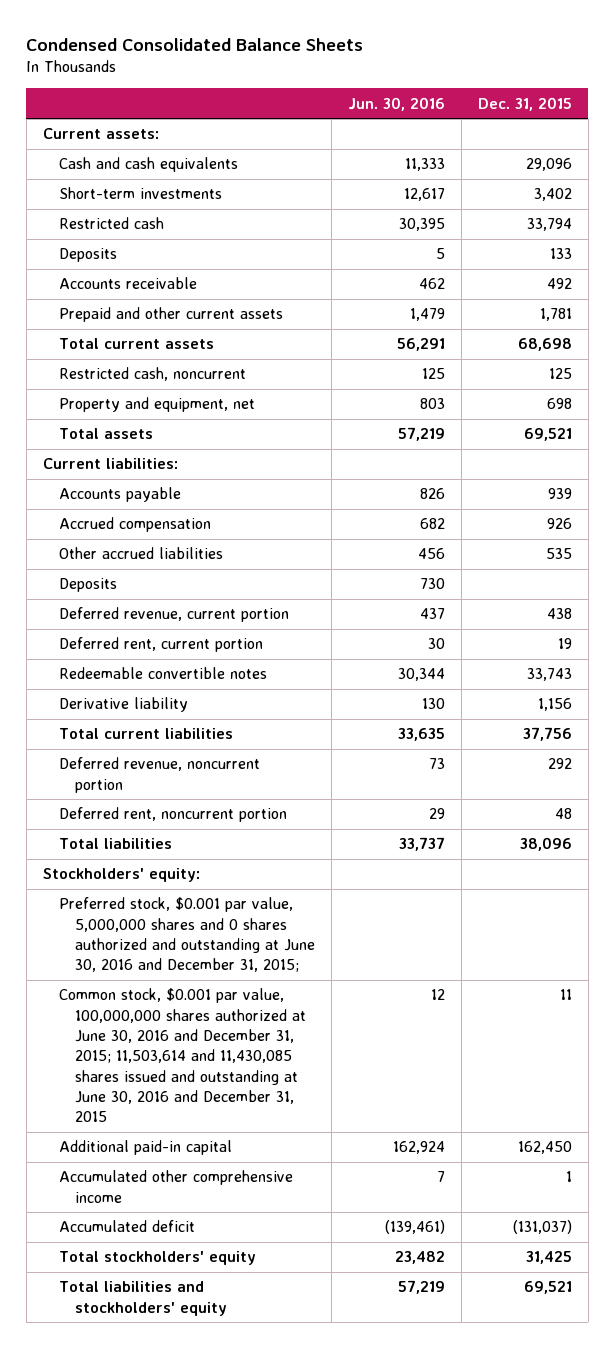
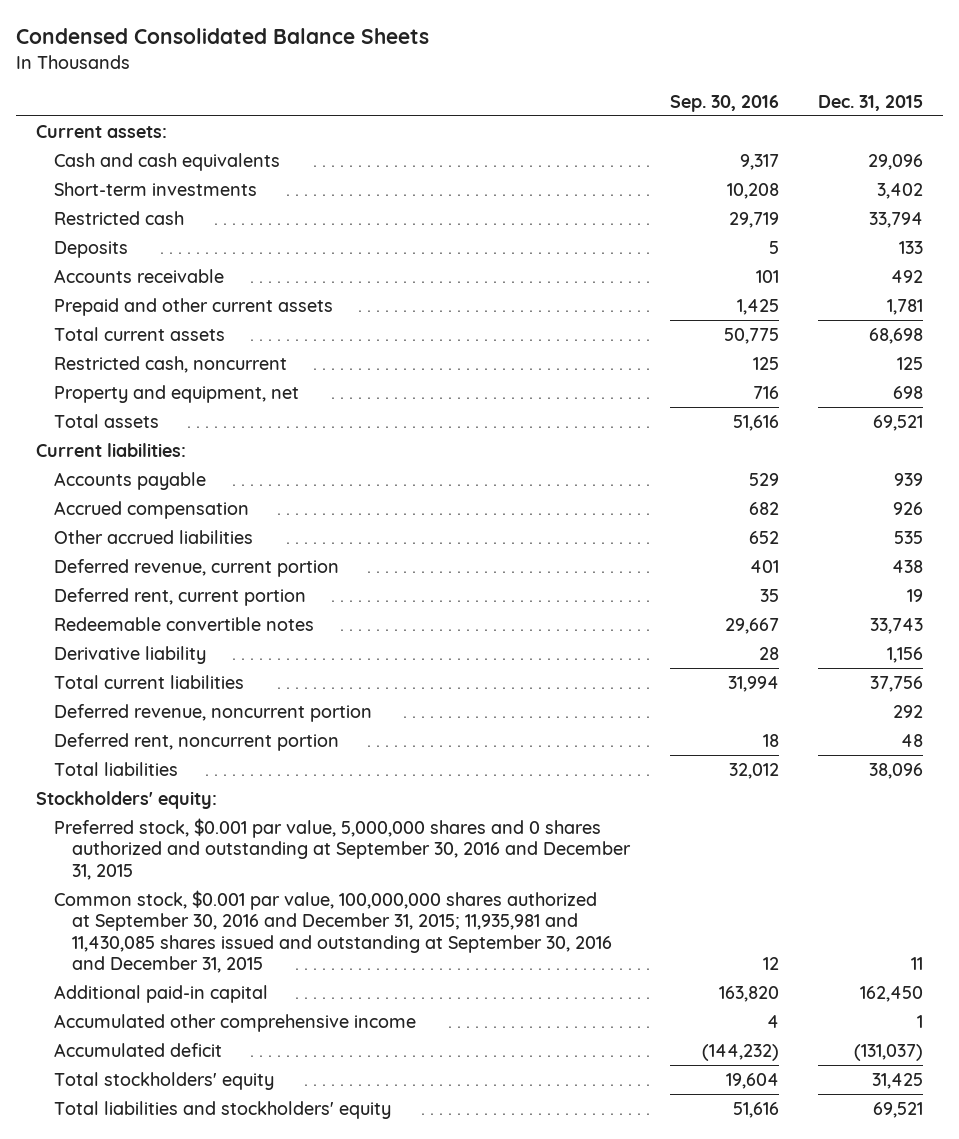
- | Jun. 30, 2016 | Dec. 31, 2015
+ | Sep. 30, 2016 | Dec. 31, 2015
- Deposits | 730 |
- Preferred stock, $0.001 par value, 5,000,000 shares and 0 shares authorized and outstanding at June 30, 2016 and December 31, 2015;
- Common stock, $0.001 par value, 100,000,000 shares authorized at June 30, 2016 and December 31, 2015; 11,503,614 and 11,430,085 shares issued and outstanding at June 30, 2016 and December 31, 2015 | 12 | 11
+ Preferred stock, $0.001 par value, 5,000,000 shares and 0 shares authorized and outstanding at September 30, 2016 and December 31, 2015
+ Common stock, $0.001 par value, 100,000,000 shares authorized at September 30, 2016 and December 31, 2015; 11,935,981 and 11,430,085 shares issued and outstanding at September 30, 2016 and December 31, 2015 | 12 | 11

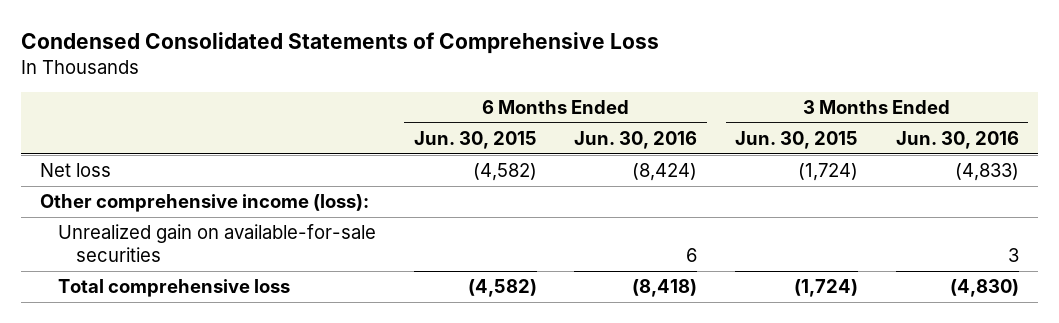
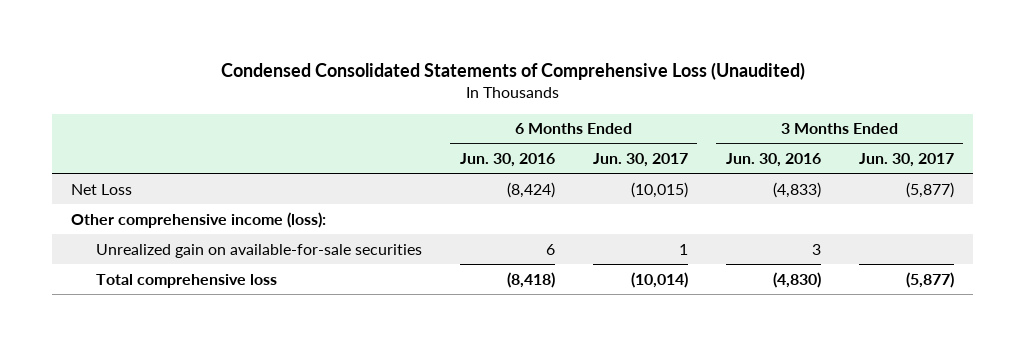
- Condensed Consolidated Statements of Comprehensive Loss
+ Condensed Consolidated Statements of Comprehensive Loss (Unaudited)
- | 6 Months Ended Jun. 30, 2015 | 6 Months Ended Jun. 30, 2016 | 3 Months Ended Jun. 30, 2015 | 3 Months Ended Jun. 30, 2016
+ | 6 Months Ended Jun. 30, 2016 | 6 Months Ended Jun. 30, 2017 | 3 Months Ended Jun. 30, 2016 | 3 Months Ended Jun. 30, 2017
- Net loss | (4,582) | (8,424) | (1,724) | (4,833)
+ Net Loss | (8,424) | (10,015) | (4,833) | (5,877)

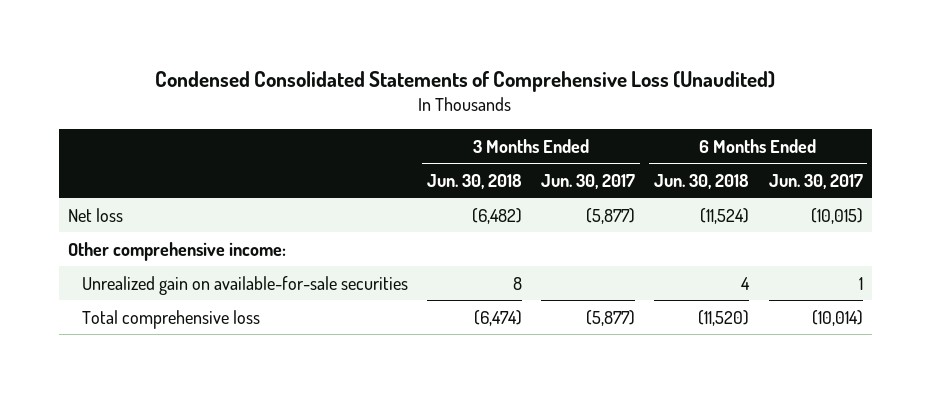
- | 6 Months Ended Jun. 30, 2016 | 6 Months Ended Jun. 30, 2017 | 3 Months Ended Jun. 30, 2016 | 3 Months Ended Jun. 30, 2017
+ | 3 Months Ended Jun. 30, 2018 | 3 Months Ended Jun. 30, 2017 | 6 Months Ended Jun. 30, 2018 | 6 Months Ended Jun. 30, 2017
- Net Loss | (8,424) | (10,015) | (4,833) | (5,877)
- Other comprehensive income (loss):
+ Net loss | (6,482) | (5,877) | (11,524) | (10,015)
+ Other comprehensive income:

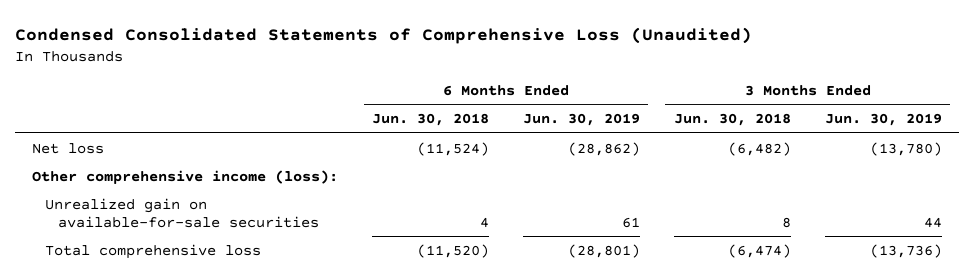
- | 3 Months Ended Jun. 30, 2018 | 3 Months Ended Jun. 30, 2017 | 6 Months Ended Jun. 30, 2018 | 6 Months Ended Jun. 30, 2017
+ | 6 Months Ended Jun. 30, 2018 | 6 Months Ended Jun. 30, 2019 | 3 Months Ended Jun. 30, 2018 | 3 Months Ended Jun. 30, 2019
- Other comprehensive income:
+ Other comprehensive income (loss):

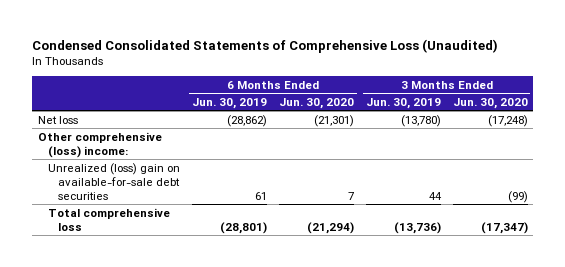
- | 6 Months Ended Jun. 30, 2018 | 6 Months Ended Jun. 30, 2019 | 3 Months Ended Jun. 30, 2018 | 3 Months Ended Jun. 30, 2019
+ | 6 Months Ended Jun. 30, 2019 | 6 Months Ended Jun. 30, 2020 | 3 Months Ended Jun. 30, 2019 | 3 Months Ended Jun. 30, 2020
- Other comprehensive income (loss):
- Unrealized gain on available-for-sale securities | 4 | 61 | 8 | 44
+ Other comprehensive (loss) income:
+ Unrealized (loss) gain on available-for-sale debt securities | 61 | 7 | 44 | (99)

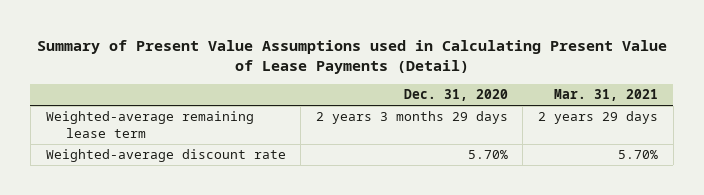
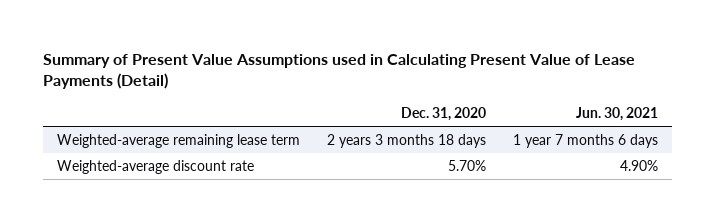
- | Dec. 31, 2020 | Mar. 31, 2021
+ | Dec. 31, 2020 | Jun. 30, 2021
- Weighted-average remaining lease term | 2 years 3 months 29 days | 2 years 29 days
+ Weighted-average remaining lease term | 2 years 3 months 18 days | 1 year 7 months 6 days

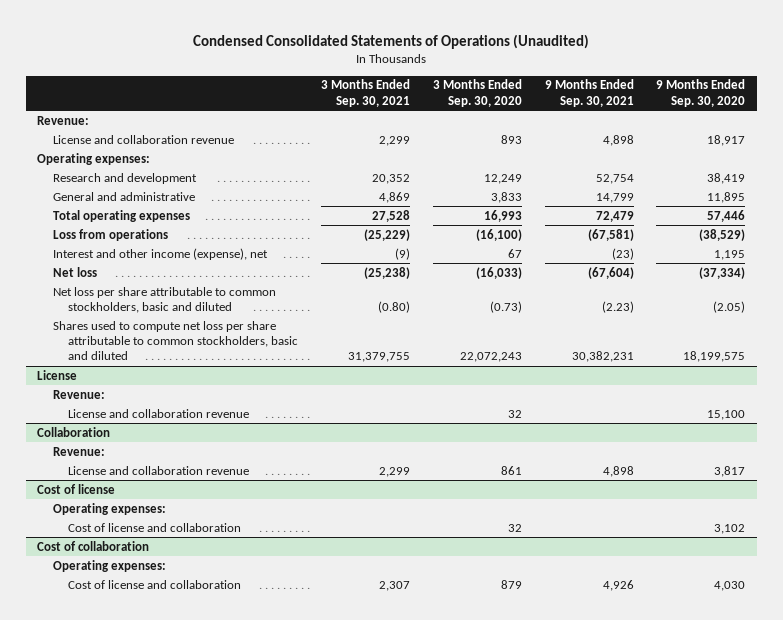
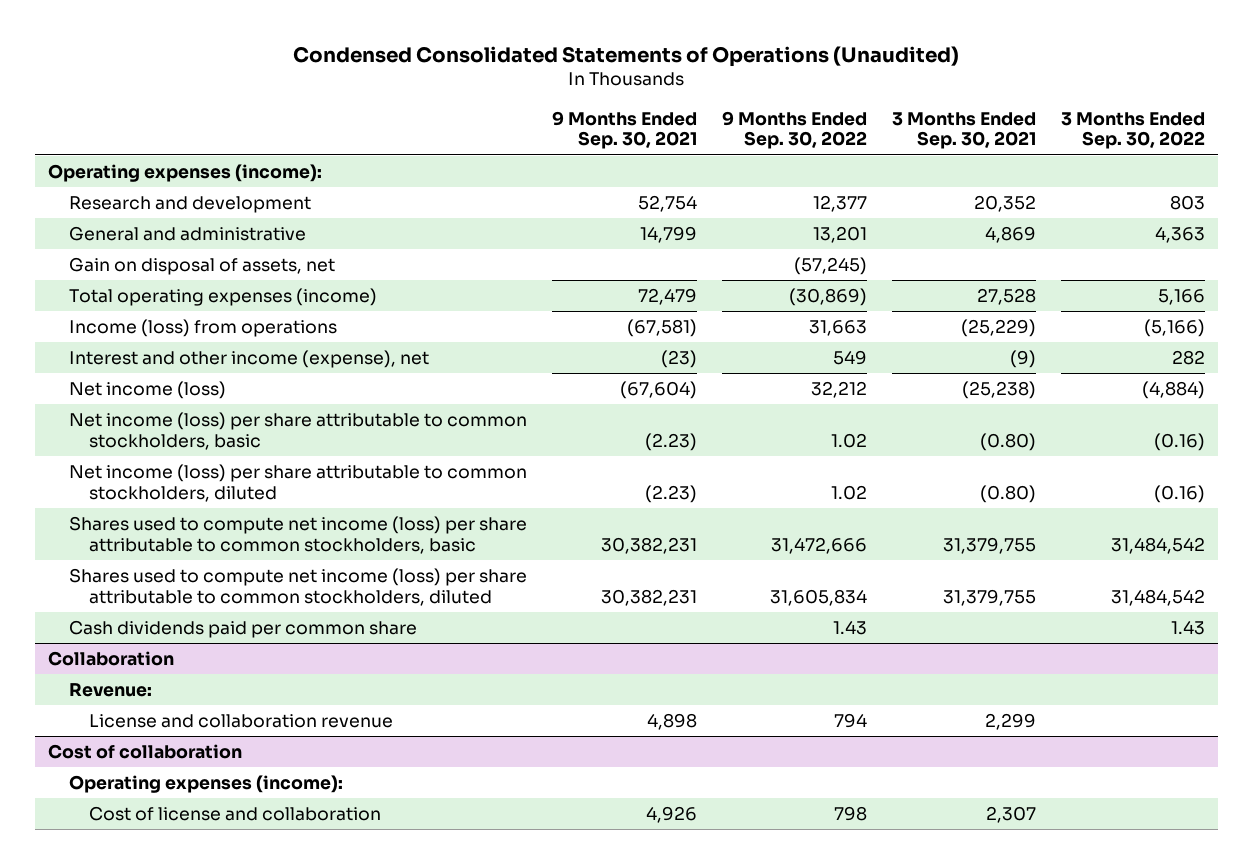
- | 3 Months Ended Sep. 30, 2021 | 3 Months Ended Sep. 30, 2020 | 9 Months Ended Sep. 30, 2021 | 9 Months Ended Sep. 30, 2020
+ | 9 Months Ended Sep. 30, 2021 | 9 Months Ended Sep. 30, 2022 | 3 Months Ended Sep. 30, 2021 | 3 Months Ended Sep. 30, 2022
- Revenue:
- License and collaboration revenue | 2,299 | 893 | 4,898 | 18,917
- Operating expenses:
+ Operating expenses (income):
- Total operating expenses | 27,528 | 16,993 | 72,479 | 57,446
- Loss from operations | (25,229) | (16,100) | (67,581) | (38,529)
+ Gain on disposal of assets, net | | (57,245) | |
+ Total operating expenses (income) | 72,479 | (30,869) | 27,528 | 5,166
+ Income (loss) from operations | (67,581) | 31,663 | (25,229) | (5,166)
- Net loss | (25,238) | (16,033) | (67,604) | (37,334)
- Net loss per share attributable to common stockholders, basic and diluted | (0.80) | (0.73) | (2.23) | (2.05)
- Shares used to compute net loss per share attributable to common stockholders, basic and diluted | 31,379,755 | 22,072,243 | 30,382,231 | 18,199,575
- License
- Revenue:
- License and collaboration revenue | | 32 | | 15,100
+ Net income (loss) | (67,604) | 32,212 | (25,238) | (4,884)
+ Net income (loss) per share attributable to common stockholders, basic | (2.23) | 1.02 | (0.80) | (0.16)
+ Net income (loss) per share attributable to common stockholders, diluted | (2.23) | 1.02 | (0.80) | (0.16)
+ Shares used to compute net income (loss) per share attributable to common stockholders, basic | 30,382,231 | 31,472,666 | 31,379,755 | 31,484,542
+ Shares used to compute net income (loss) per share attributable to common stockholders, diluted | 30,382,231 | 31,605,834 | 31,379,755 | 31,484,542
+ Cash dividends paid per common share | | 1.43 | | 1.43
- Cost of license
- Operating expenses:
- Cost of license and collaboration | | 32 | | 3,102
@ Cost of collaboration
- Operating expenses:
+ Operating expenses (income):

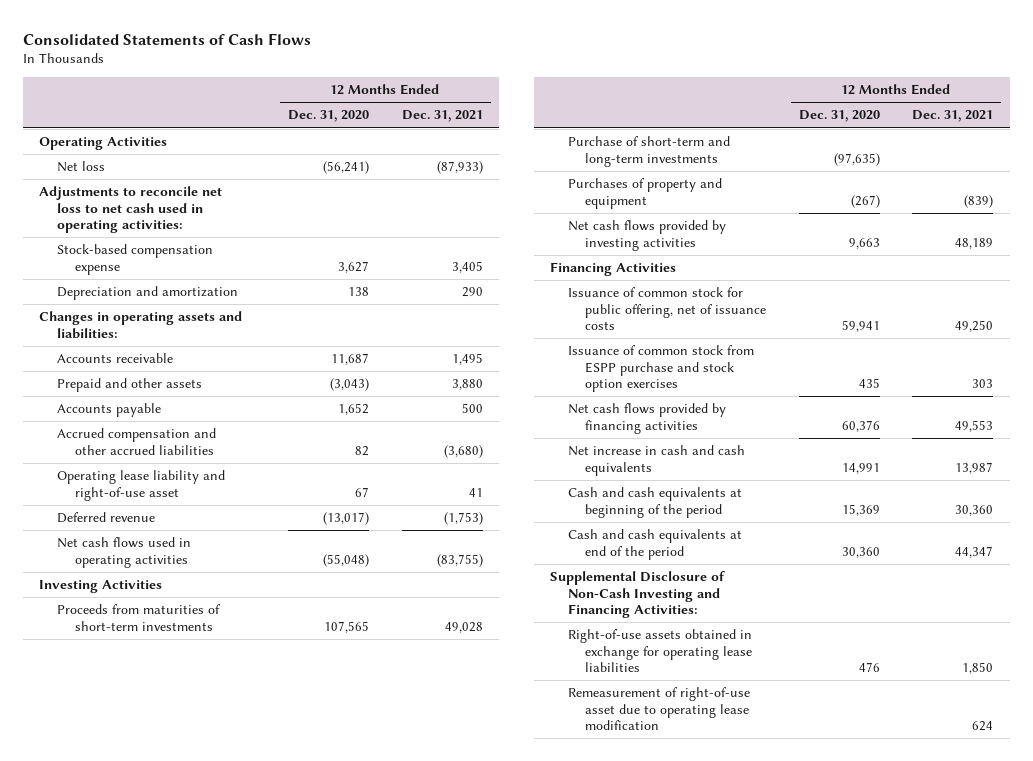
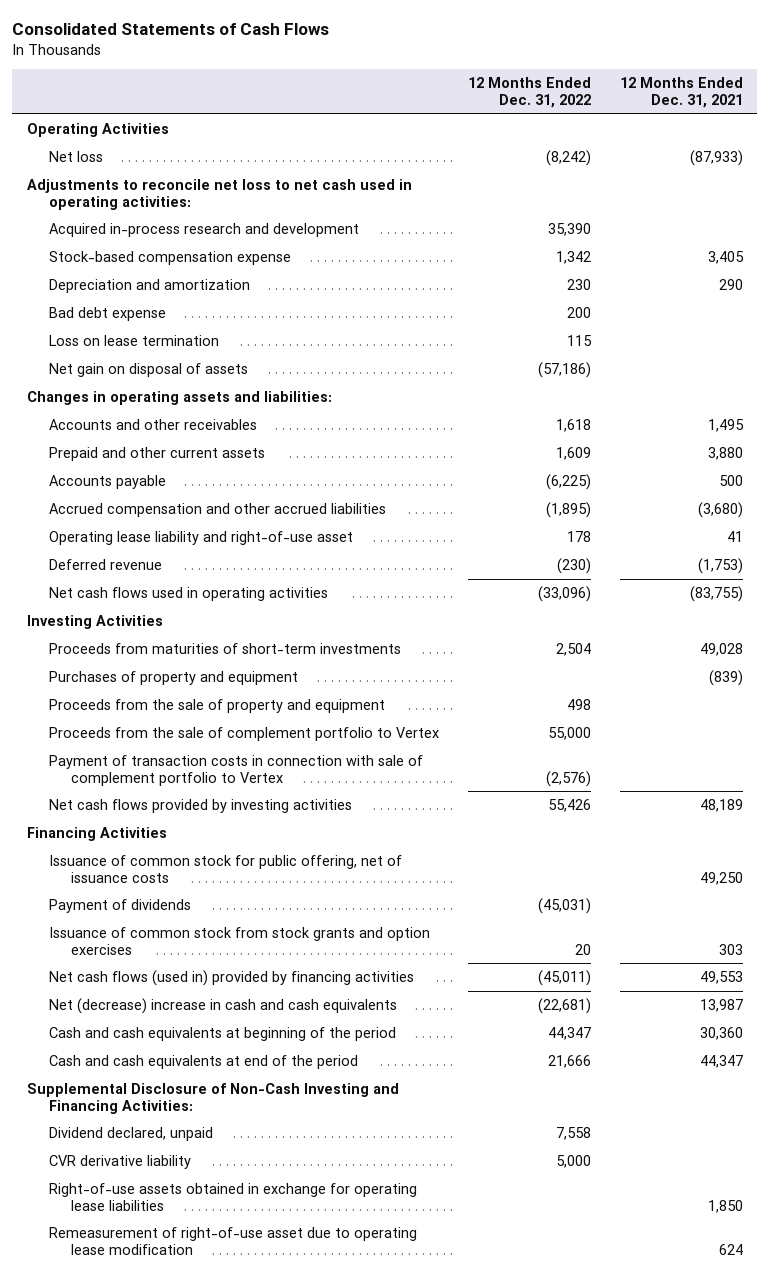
- | 12 Months Ended Dec. 31, 2020 | 12 Months Ended Dec. 31, 2021
+ | 12 Months Ended Dec. 31, 2022 | 12 Months Ended Dec. 31, 2021
+ Acquired in-process research and development | 35,390 |
+ Bad debt expense | 200 |
+ Loss on lease termination | 115 |
+ Net gain on disposal of assets | (57,186) |
- Accounts receivable | 11,687 | 1,495
- Prepaid and other assets | (3,043) | 3,880
+ Accounts and other receivables | 1,618 | 1,495
+ Prepaid and other current assets | 1,609 | 3,880
- Purchase of short-term and long-term investments | (97,635) |
+ Proceeds from the sale of property and equipment | 498 |
+ Proceeds from the sale of complement portfolio to Vertex | 55,000 |
+ Payment of transaction costs in connection with sale of complement portfolio to Vertex | (2,576) |
- Issuance of common stock from ESPP purchase and stock option exercises | 435 | 303
- Net cash flows provided by financing activities | 60,376 | 49,553
- Net increase in cash and cash equivalents | 14,991 | 13,987
+ Payment of dividends | (45,031) |
+ Issuance of common stock from stock grants and option exercises | 20 | 303
+ Net cash flows (used in) provided by financing activities | (45,011) | 49,553
+ Net (decrease) increase in cash and cash equivalents | (22,681) | 13,987
+ Dividend declared, unpaid | 7,558 |
+ CVR derivative liability | 5,000 |

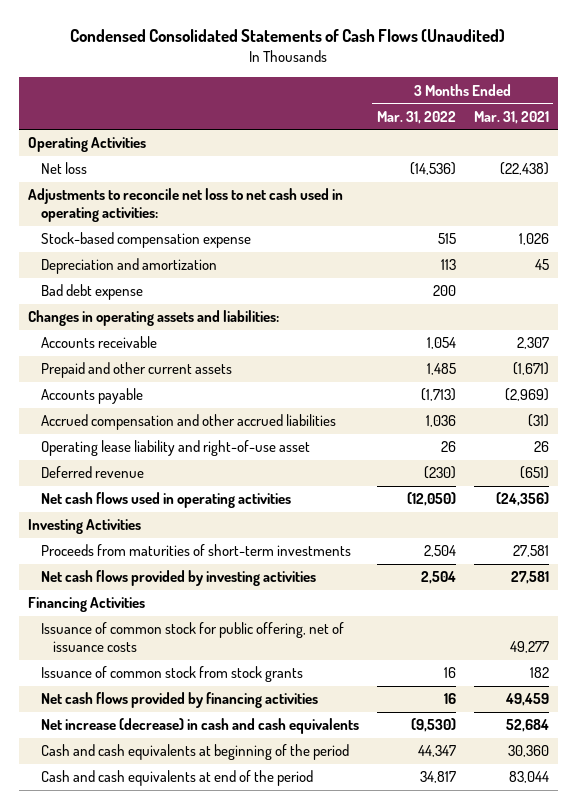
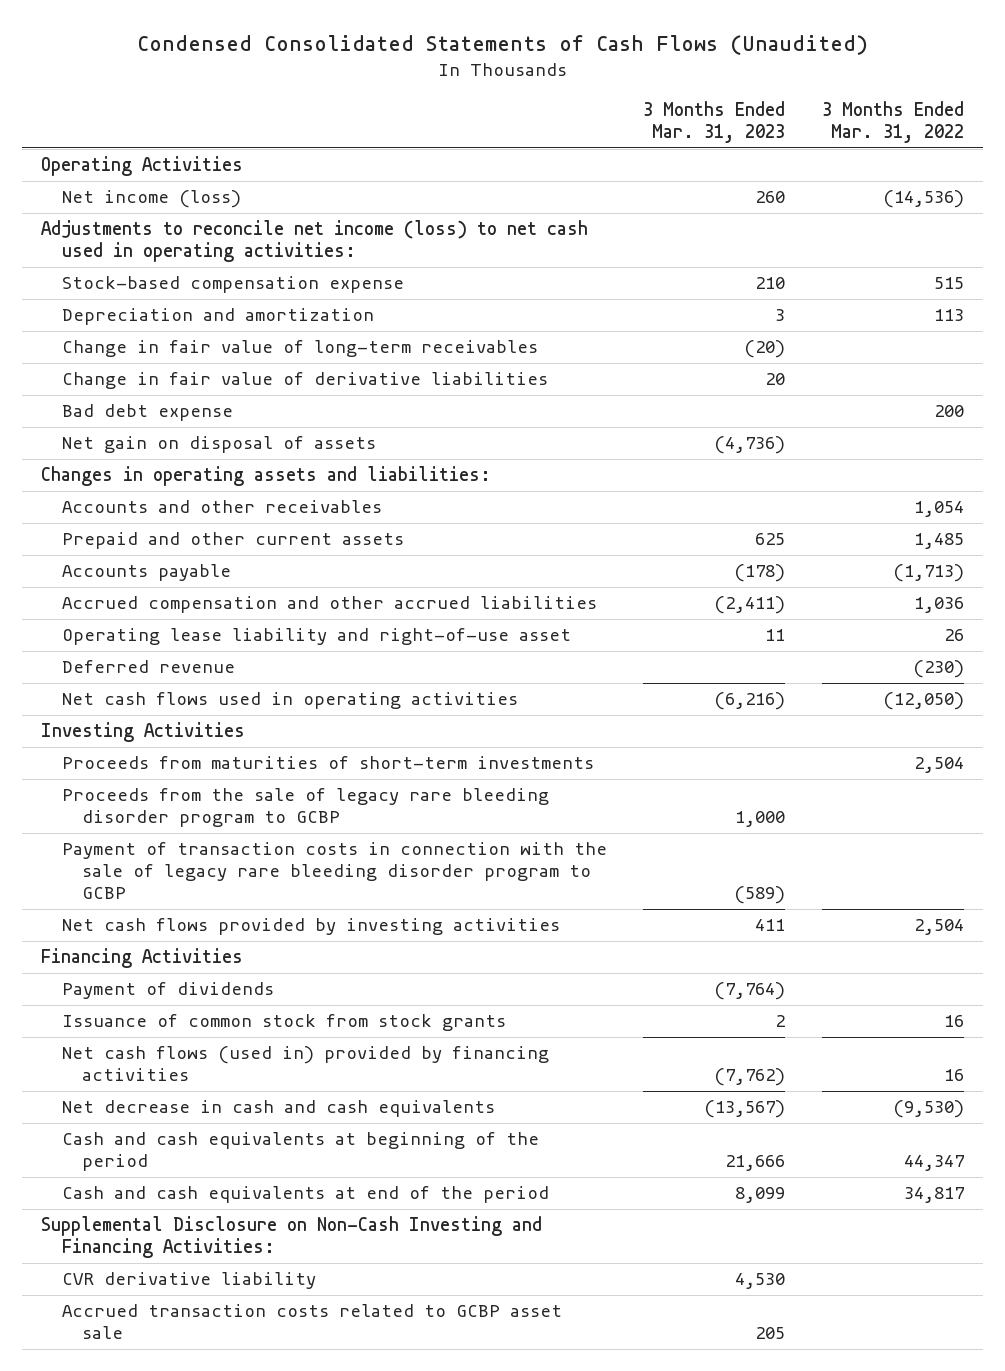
- | 3 Months Ended Mar. 31, 2022 | 3 Months Ended Mar. 31, 2021
+ | 3 Months Ended Mar. 31, 2023 | 3 Months Ended Mar. 31, 2022
- Net loss | (14,536) | (22,438)
- Adjustments to reconcile net loss to net cash used in operating activities:
+ Net income (loss) | 260 | (14,536)
+ Adjustments to reconcile net income (loss) to net cash used in operating activities:
+ Change in fair value of long-term receivables | (20) |
+ Change in fair value of derivative liabilities | 20 |
+ Net gain on disposal of assets | (4,736) |
- Accounts receivable | 1,054 | 2,307
+ Accounts and other receivables | | 1,054
+ Proceeds from the sale of legacy rare bleeding disorder program to GCBP | 1,000 |
+ Payment of transaction costs in connection with the sale of legacy rare bleeding disorder program to GCBP | (589) |
- Issuance of common stock for public offering, net of issuance costs | | 49,277
+ Payment of dividends | (7,764) |
- Net cash flows provided by financing activities | 16 | 49,459
- Net increase (decrease) in cash and cash equivalents | (9,530) | 52,684
+ Net cash flows (used in) provided by financing activities | (7,762) | 16
+ Net decrease in cash and cash equivalents | (13,567) | (9,530)
+ Supplemental Disclosure on Non-Cash Investing and Financing Activities:
+ CVR derivative liability | 4,530 |
+ Accrued transaction costs related to GCBP asset sale | 205 |

